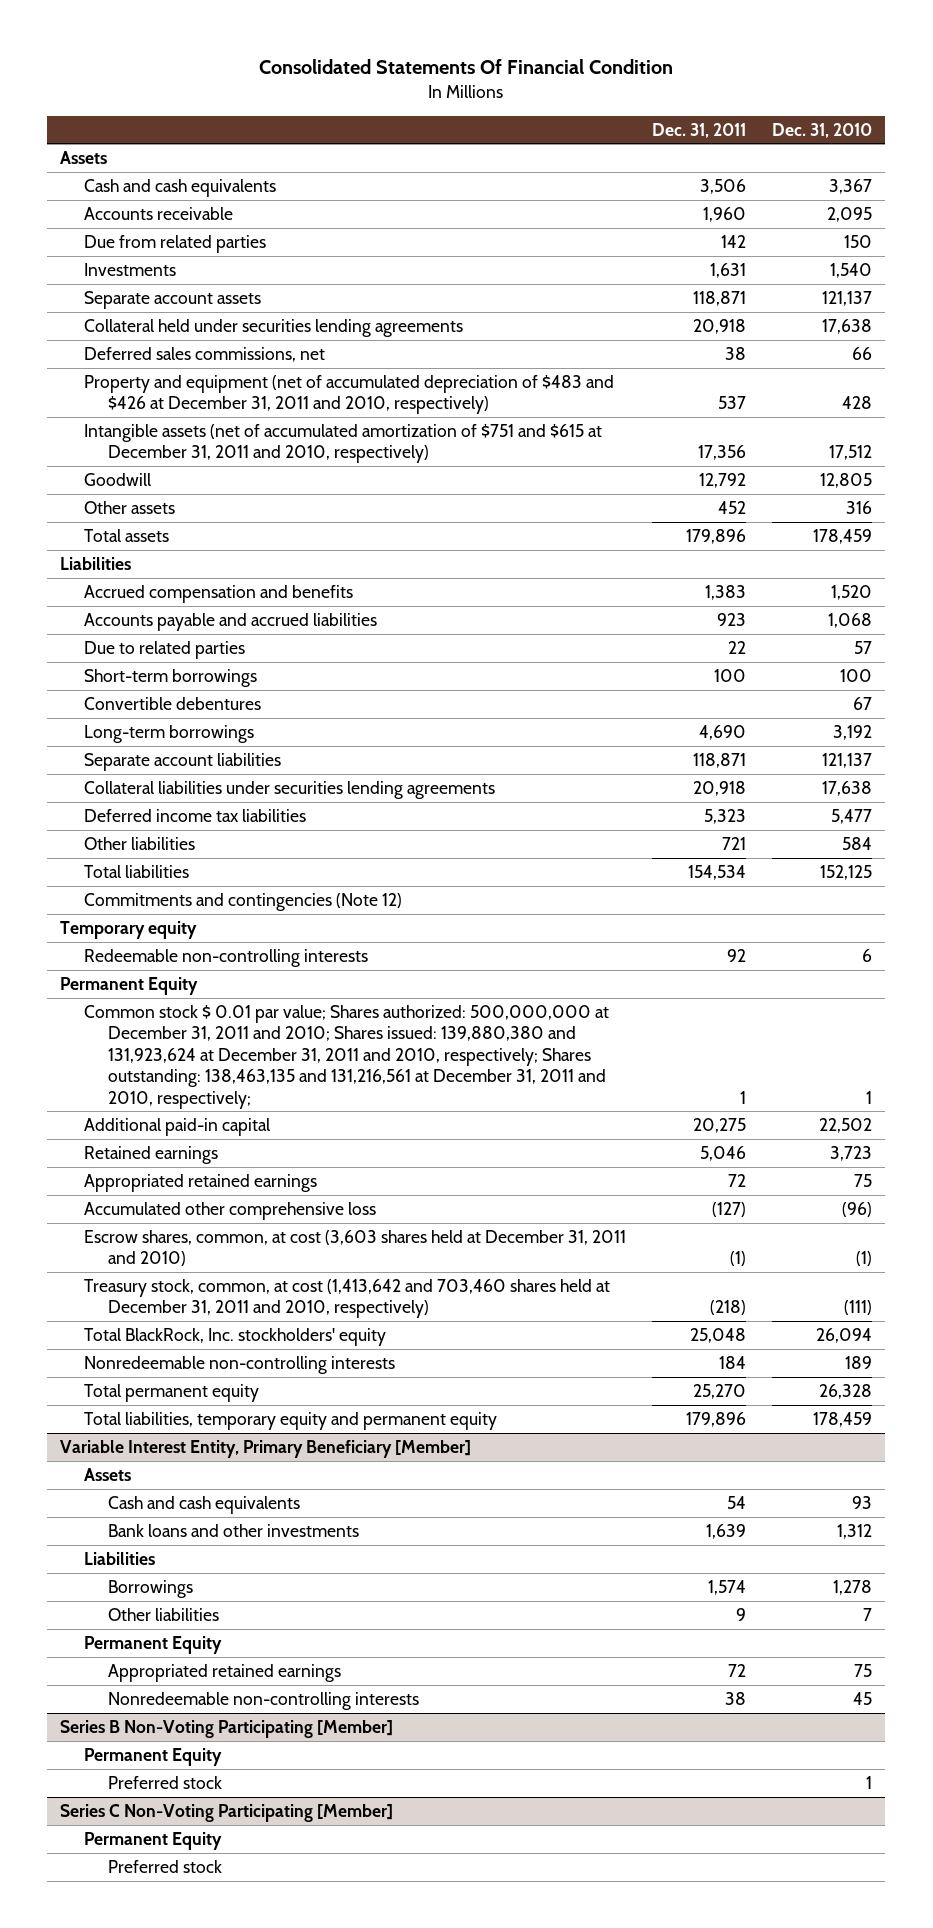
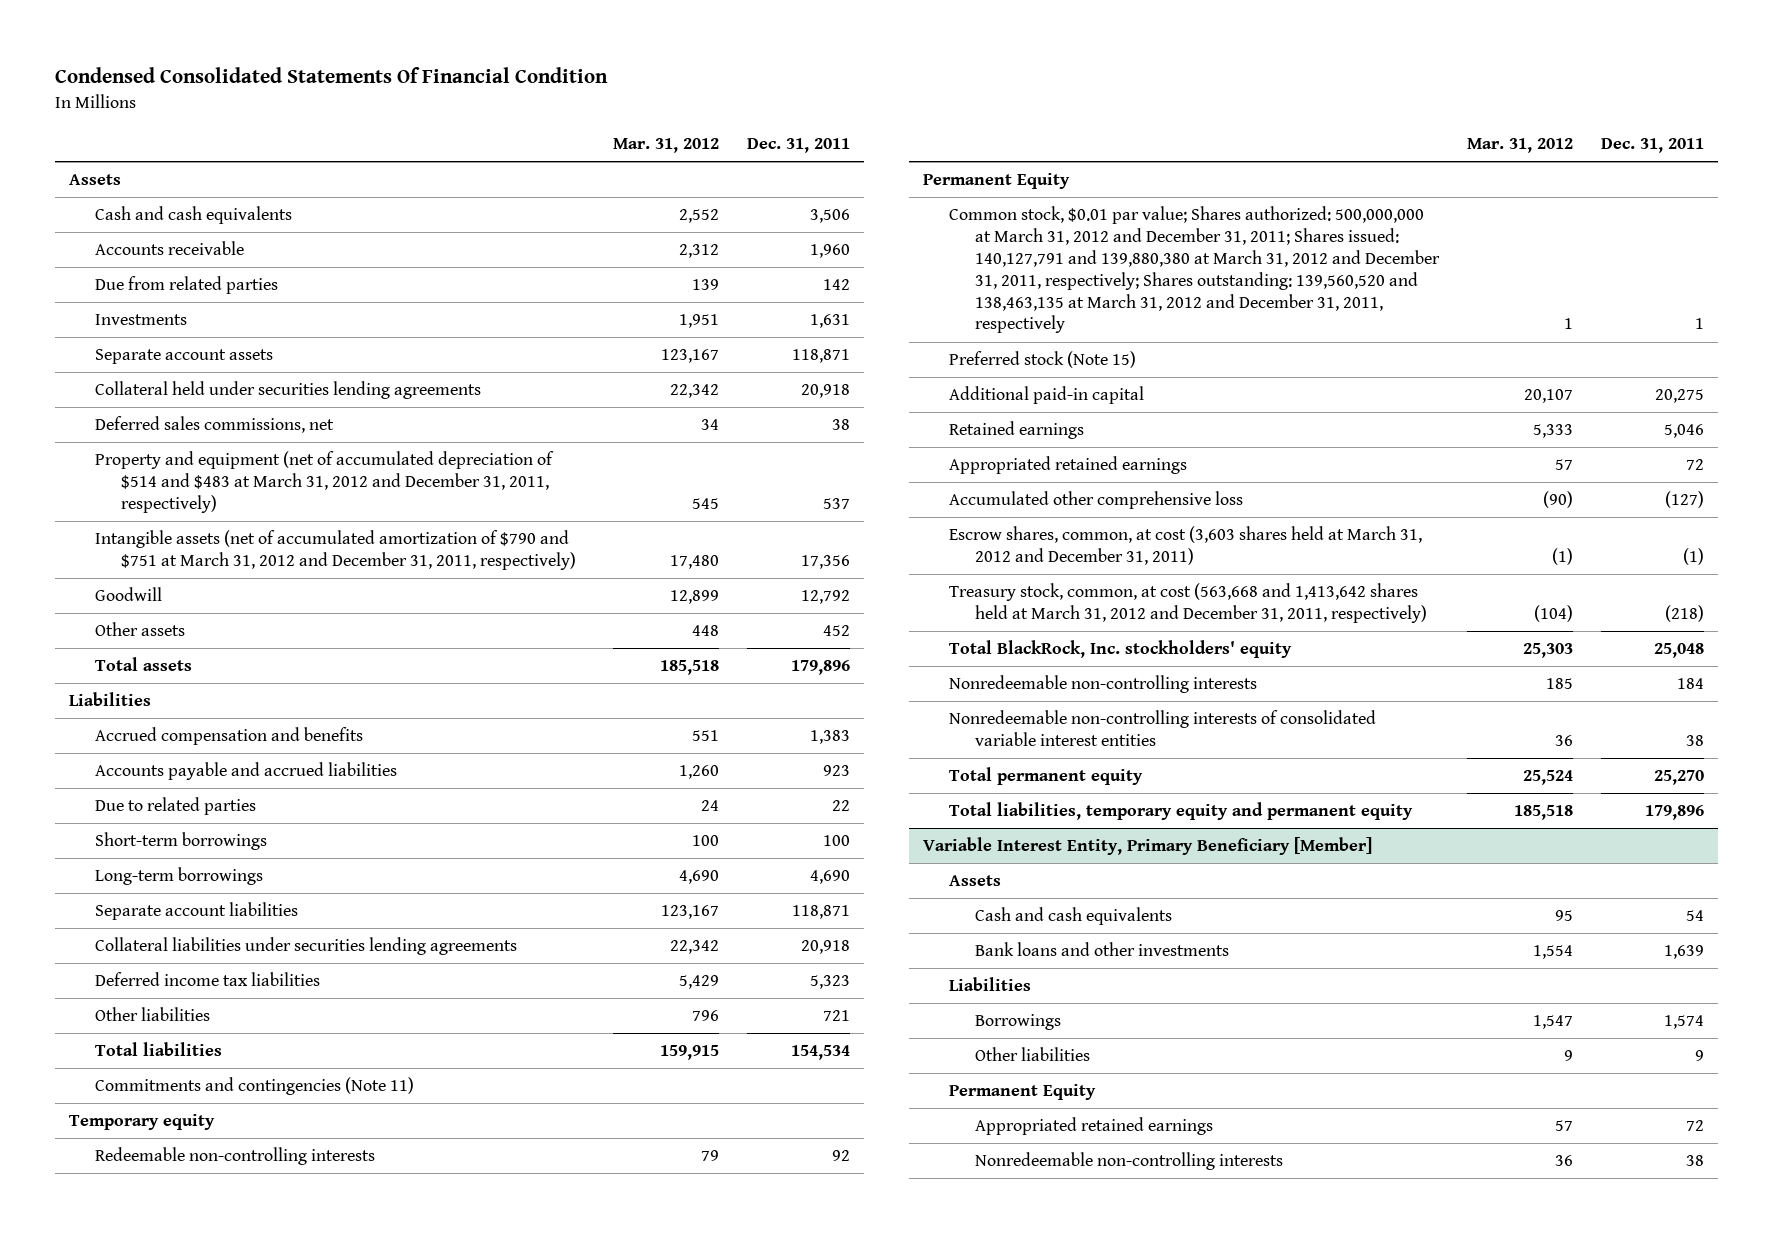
- Consolidated Statements Of Financial Condition
+ Condensed Consolidated Statements Of Financial Condition
- | Dec. 31, 2011 | Dec. 31, 2010
+ | Mar. 31, 2012 | Dec. 31, 2011
- Property and equipment (net of accumulated depreciation of $483 and $426 at December 31, 2011 and 2010, respectively) | 537 | 428
- Intangible assets (net of accumulated amortization of $751 and $615 at December 31, 2011 and 2010, respectively) | 17,356 | 17,512
+ Property and equipment (net of accumulated depreciation of $514 and $483 at March 31, 2012 and December 31, 2011, respectively) | 545 | 537
+ Intangible assets (net of accumulated amortization of $790 and $751 at March 31, 2012 and December 31, 2011, respectively) | 17,480 | 17,356
- Convertible debentures | | 67
- Commitments and contingencies (Note 12)
+ Commitments and contingencies (Note 11)
- Common stock $ 0.01 par value; Shares authorized: 500,000,000 at December 31, 2011 and 2010; Shares issued: 139,880,380 and 131,923,624 at December 31, 2011 and 2010, respectively; Shares outstanding: 138,463,135 and 131,216,561 at December 31, 2011 and 2010, respectively; | 1 | 1
+ Common stock, $0.01 par value; Shares authorized: 500,000,000 at March 31, 2012 and December 31, 2011; Shares issued: 140,127,791 and 139,880,380 at March 31, 2012 and December 31, 2011, respectively; Shares outstanding: 139,560,520 and 138,463,135 at March 31, 2012 and December 31, 2011, respectively | 1 | 1
+ Preferred stock (Note 15)
- Escrow shares, common, at cost (3,603 shares held at December 31, 2011 and 2010) | (1) | (1)
- Treasury stock, common, at cost (1,413,642 and 703,460 shares held at December 31, 2011 and 2010, respectively) | (218) | (111)
+ Escrow shares, common, at cost (3,603 shares held at March 31, 2012 and December 31, 2011) | (1) | (1)
+ Treasury stock, common, at cost (563,668 and 1,413,642 shares held at March 31, 2012 and December 31, 2011, respectively) | (104) | (218)
+ Nonredeemable non-controlling interests of consolidated variable interest entities | 36 | 38
- Series B Non-Voting Participating [Member]
- Permanent Equity
- Preferred stock | | 1
- Series C Non-Voting Participating [Member]
- Permanent Equity
- Preferred stock

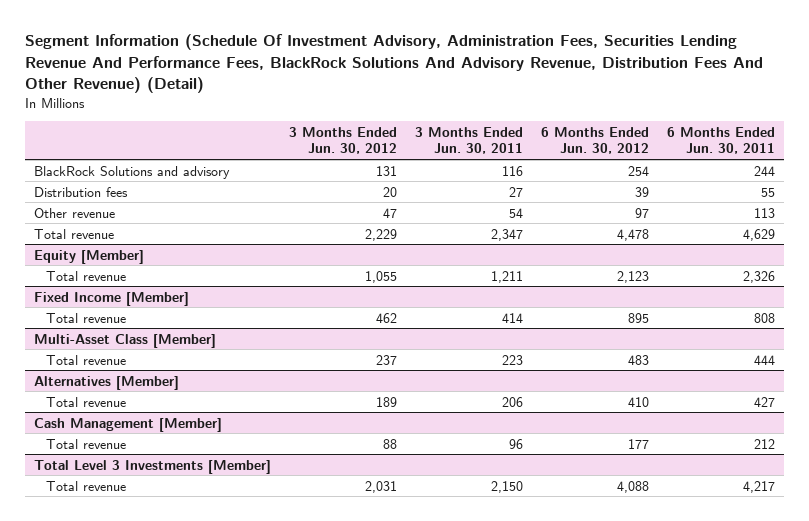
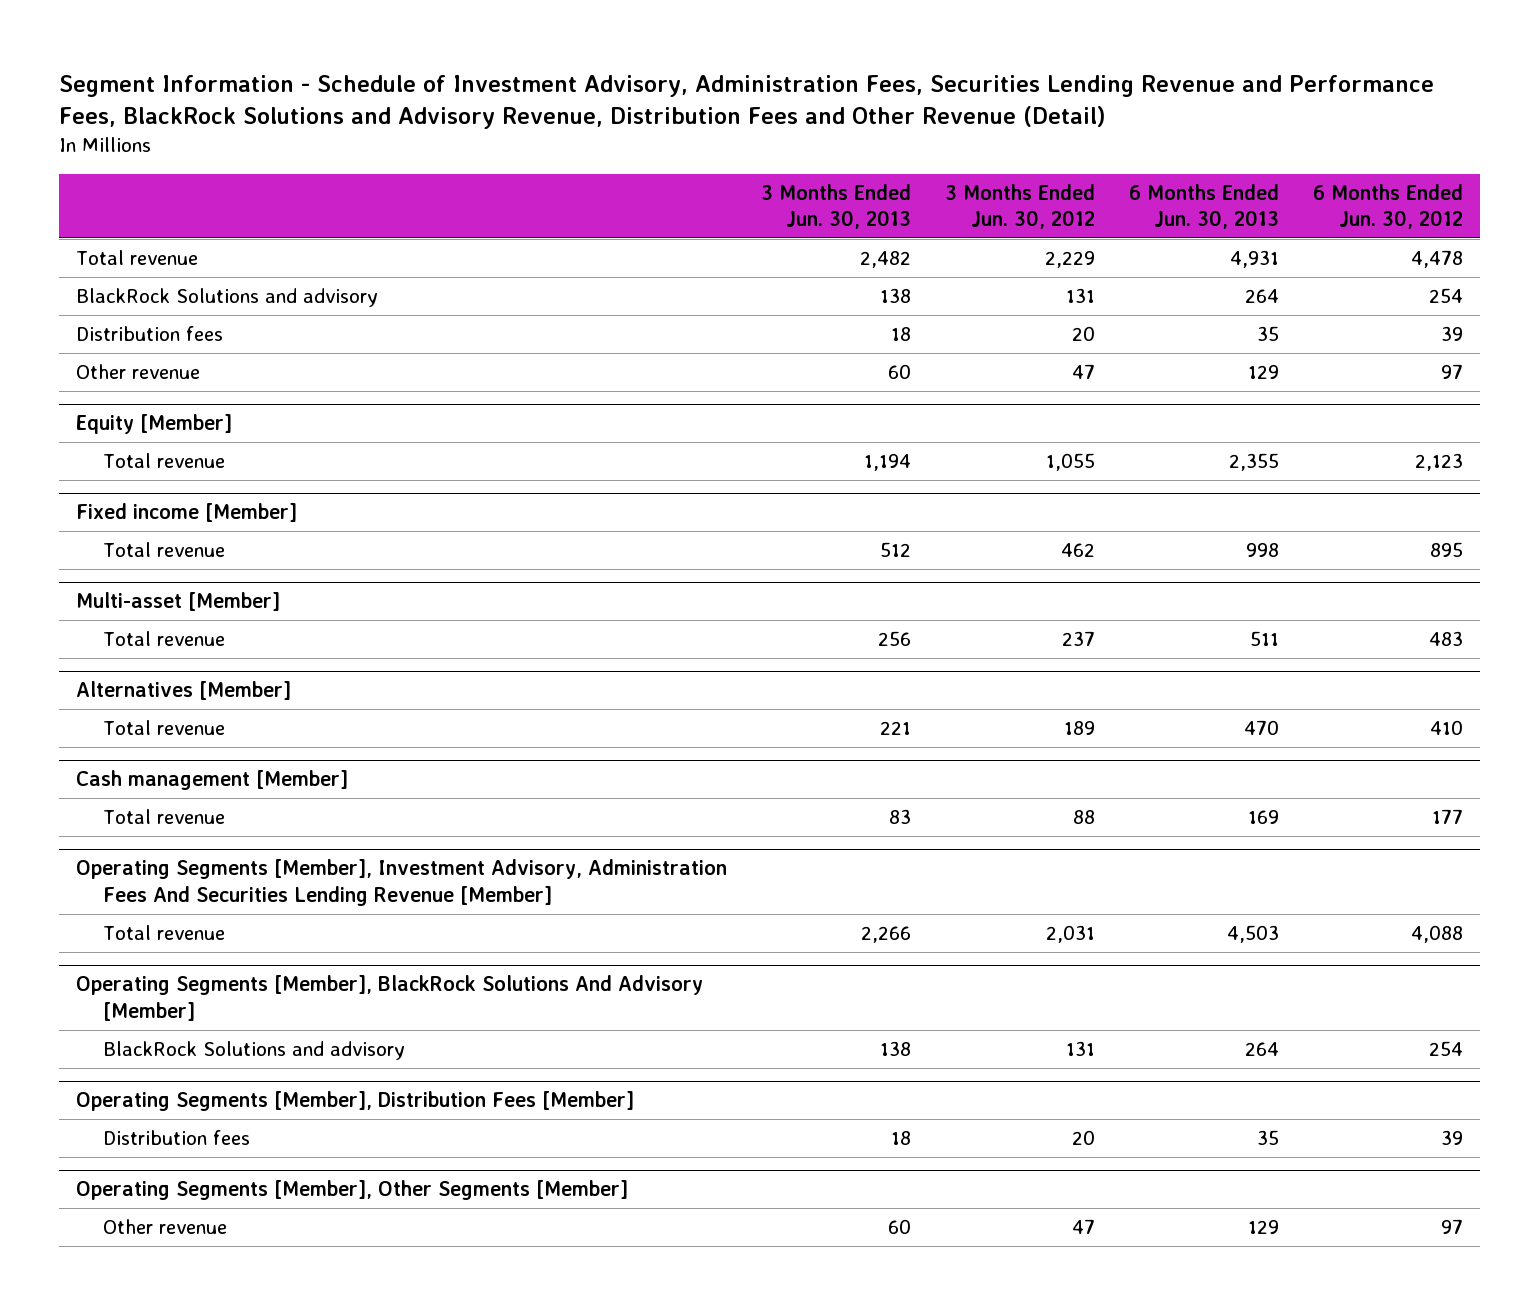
- Segment Information (Schedule Of Investment Advisory, Administration Fees, Securities Lending Revenue And Performance Fees, BlackRock Solutions And Advisory Revenue, Distribution Fees And Other Revenue) (Detail)
+ Segment Information - Schedule of Investment Advisory, Administration Fees, Securities Lending Revenue and Performance Fees, BlackRock Solutions and Advisory Revenue, Distribution Fees and Other Revenue (Detail)
- | 3 Months Ended Jun. 30, 2012 | 3 Months Ended Jun. 30, 2011 | 6 Months Ended Jun. 30, 2012 | 6 Months Ended Jun. 30, 2011
+ | 3 Months Ended Jun. 30, 2013 | 3 Months Ended Jun. 30, 2012 | 6 Months Ended Jun. 30, 2013 | 6 Months Ended Jun. 30, 2012
moved up: Total revenue | 2,482 | 2,229 | 4,931 | 4,478
- Fixed Income [Member]
+ Fixed income [Member]
- Multi-Asset Class [Member]
+ Multi-asset [Member]
- Cash Management [Member]
+ Cash management [Member]
- Total Level 3 Investments [Member]
+ Operating Segments [Member], Investment Advisory, Administration Fees And Securities Lending Revenue [Member]
+ Operating Segments [Member], BlackRock Solutions And Advisory [Member]
+ BlackRock Solutions and advisory | 138 | 131 | 264 | 254
+ Operating Segments [Member], Distribution Fees [Member]
+ Distribution fees | 18 | 20 | 35 | 39
+ Operating Segments [Member], Other Segments [Member]
+ Other revenue | 60 | 47 | 129 | 97

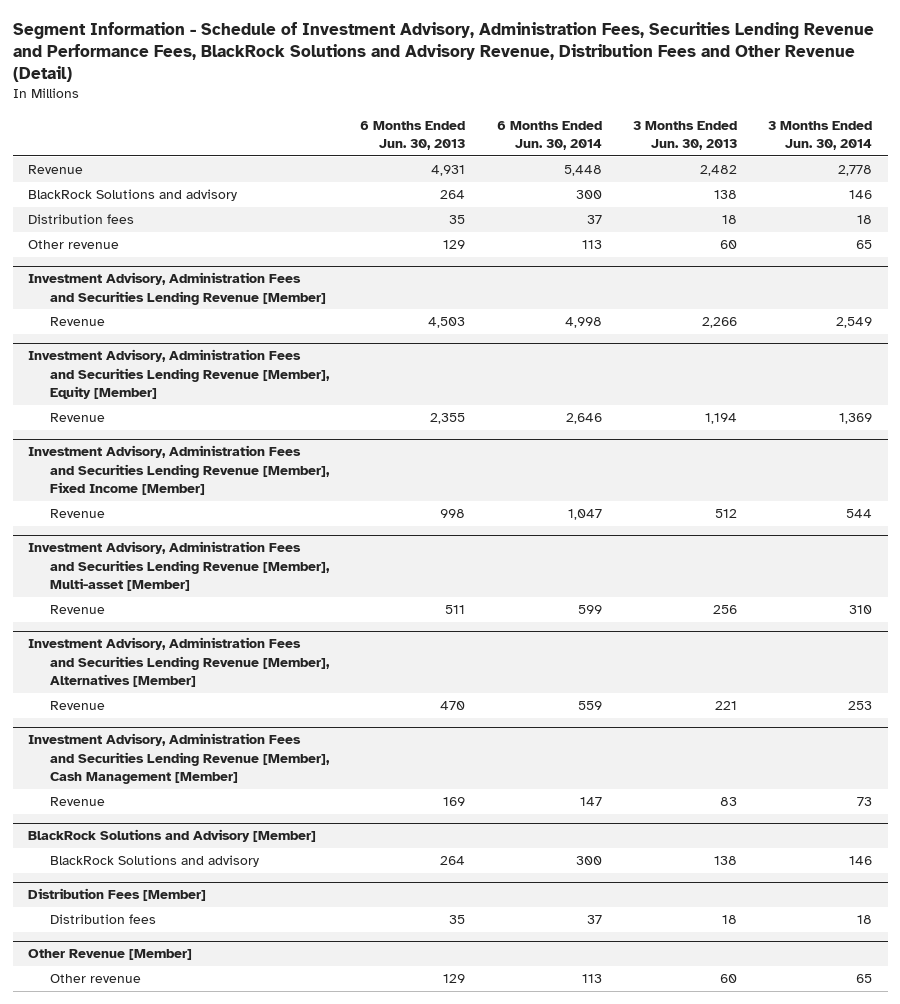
- | 3 Months Ended Jun. 30, 2013 | 3 Months Ended Jun. 30, 2012 | 6 Months Ended Jun. 30, 2013 | 6 Months Ended Jun. 30, 2012
+ | 6 Months Ended Jun. 30, 2013 | 6 Months Ended Jun. 30, 2014 | 3 Months Ended Jun. 30, 2013 | 3 Months Ended Jun. 30, 2014
- Total revenue | 2,482 | 2,229 | 4,931 | 4,478
+ Revenue | 4,931 | 5,448 | 2,482 | 2,778
- Equity [Member]
- Total revenue | 1,194 | 1,055 | 2,355 | 2,123
- Fixed income [Member]
- Total revenue | 512 | 462 | 998 | 895
- Multi-asset [Member]
- Total revenue | 256 | 237 | 511 | 483
- Alternatives [Member]
- Total revenue | 221 | 189 | 470 | 410
- Cash management [Member]
- Total revenue | 83 | 88 | 169 | 177
- Operating Segments [Member], Investment Advisory, Administration Fees And Securities Lending Revenue [Member]
- Total revenue | 2,266 | 2,031 | 4,503 | 4,088
- Operating Segments [Member], BlackRock Solutions And Advisory [Member]
+ Investment Advisory, Administration Fees and Securities Lending Revenue [Member]
+ Revenue | 4,503 | 4,998 | 2,266 | 2,549
+ Investment Advisory, Administration Fees and Securities Lending Revenue [Member], Equity [Member]
+ Revenue | 2,355 | 2,646 | 1,194 | 1,369
+ Investment Advisory, Administration Fees and Securities Lending Revenue [Member], Fixed Income [Member]
+ Revenue | 998 | 1,047 | 512 | 544
+ Investment Advisory, Administration Fees and Securities Lending Revenue [Member], Multi-asset [Member]
+ Revenue | 511 | 599 | 256 | 310
+ Investment Advisory, Administration Fees and Securities Lending Revenue [Member], Alternatives [Member]
+ Revenue | 470 | 559 | 221 | 253
+ Investment Advisory, Administration Fees and Securities Lending Revenue [Member], Cash Management [Member]
+ Revenue | 169 | 147 | 83 | 73
+ BlackRock Solutions and Advisory [Member]
- Operating Segments [Member], Distribution Fees [Member]
+ Distribution Fees [Member]
- Operating Segments [Member], Other Segments [Member]
+ Other Revenue [Member]

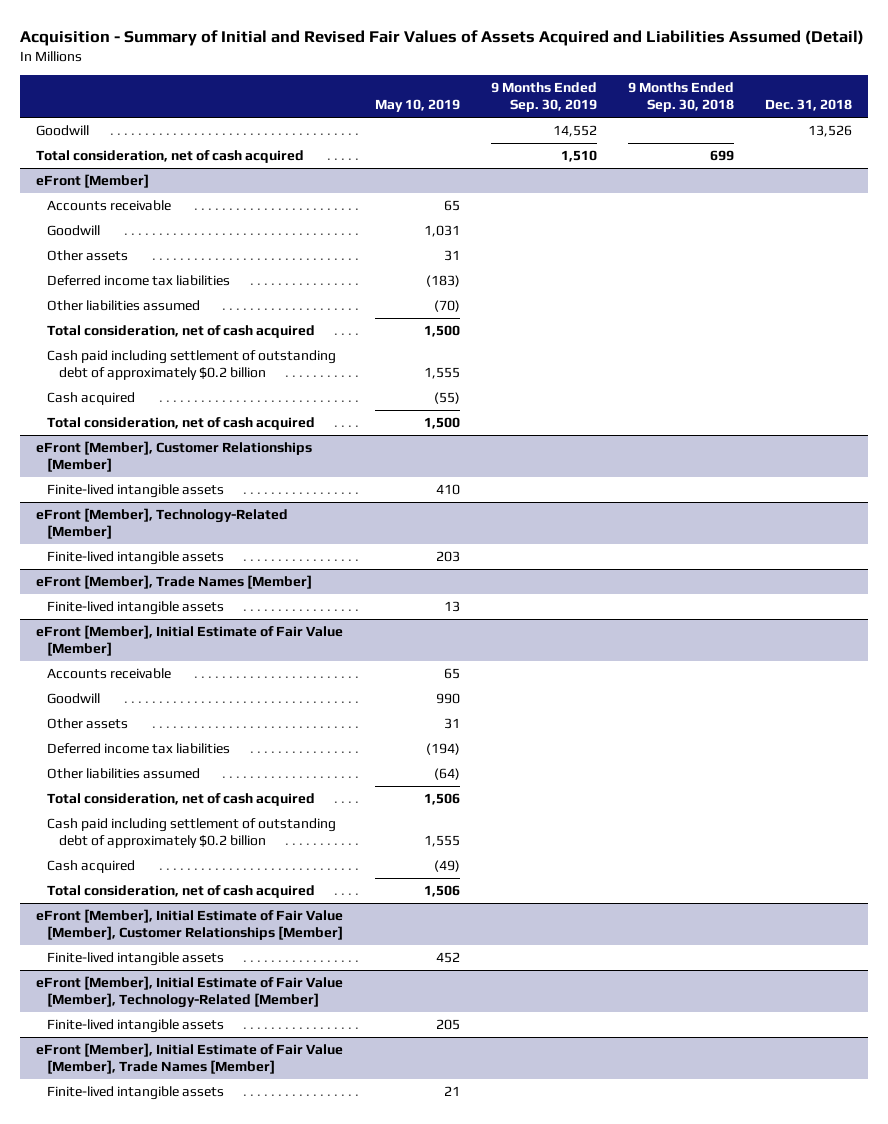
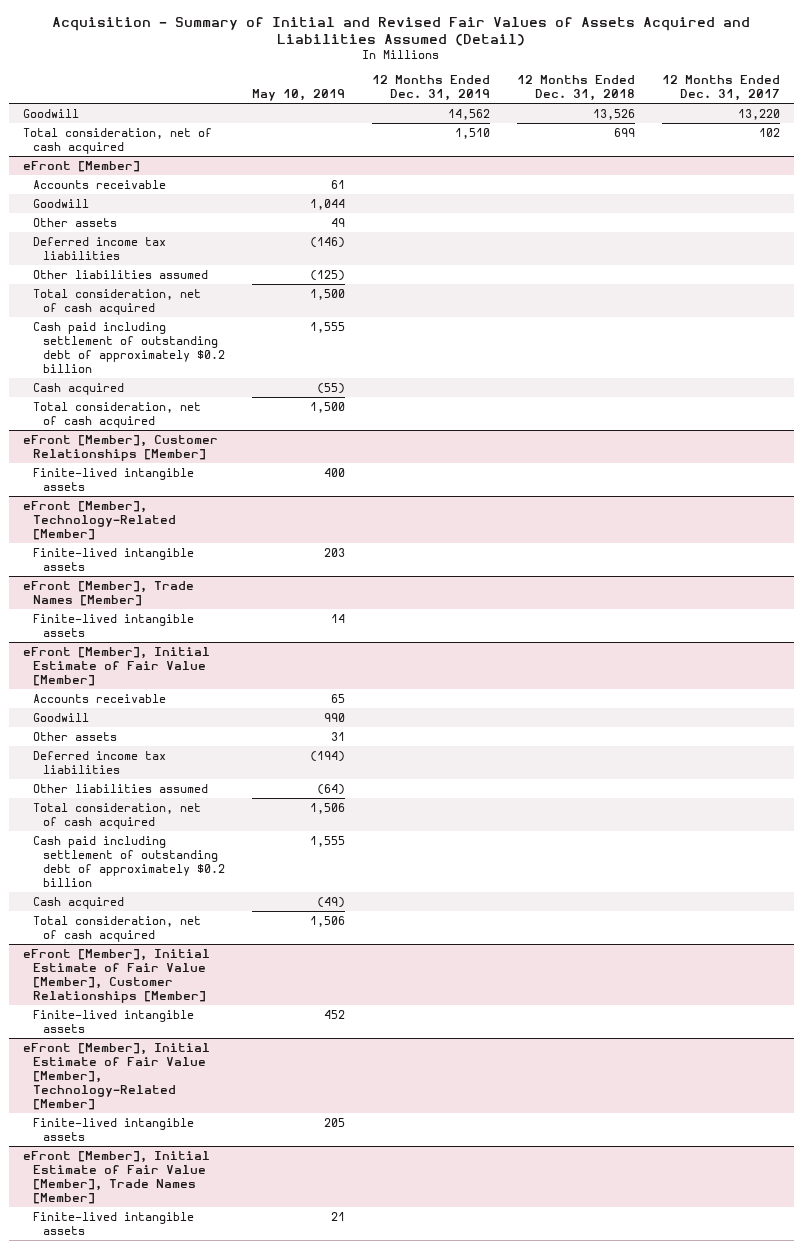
- | May 10, 2019 | 9 Months Ended Sep. 30, 2019 | 9 Months Ended Sep. 30, 2018 | Dec. 31, 2018
+ | May 10, 2019 | 12 Months Ended Dec. 31, 2019 | 12 Months Ended Dec. 31, 2018 | 12 Months Ended Dec. 31, 2017
@ eFront [Member]
- Accounts receivable | 65 | | |
- Goodwill | 1,031 | | |
- Other assets | 31 | | |
- Deferred income tax liabilities | (183) | | |
- Other liabilities assumed | (70) | | |
+ Accounts receivable | 61 | | |
+ Goodwill | 1,044 | | |
+ Other assets | 49 | | |
+ Deferred income tax liabilities | (146) | | |
+ Other liabilities assumed | (125) | | |
@ eFront [Member], Customer Relationships [Member]
- Finite-lived intangible assets | 410 | | |
+ Finite-lived intangible assets | 400 | | |
@ eFront [Member], Trade Names [Member]
- Finite-lived intangible assets | 13 | | |
+ Finite-lived intangible assets | 14 | | |

